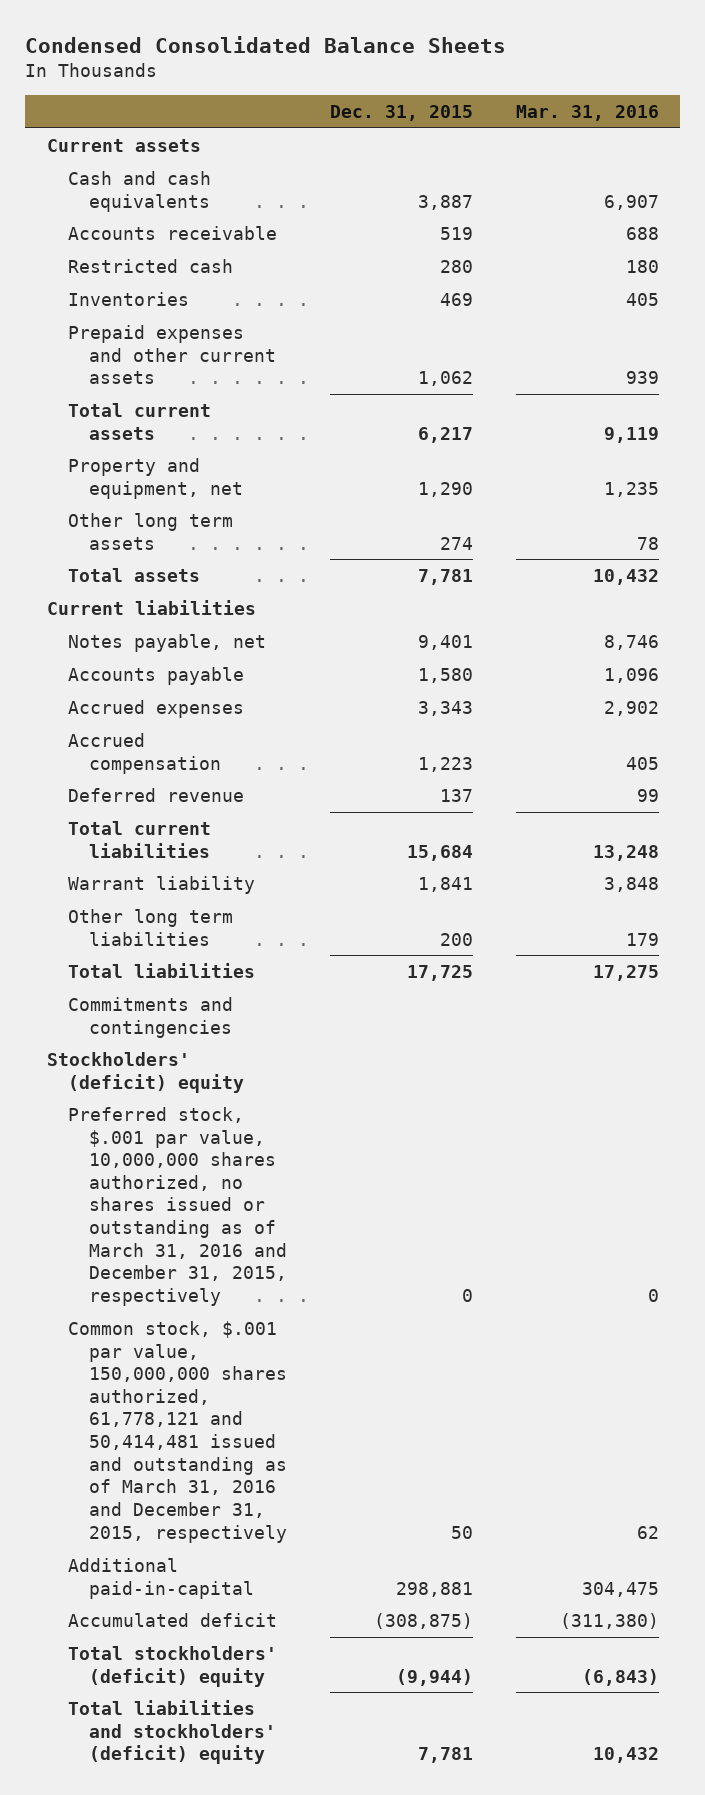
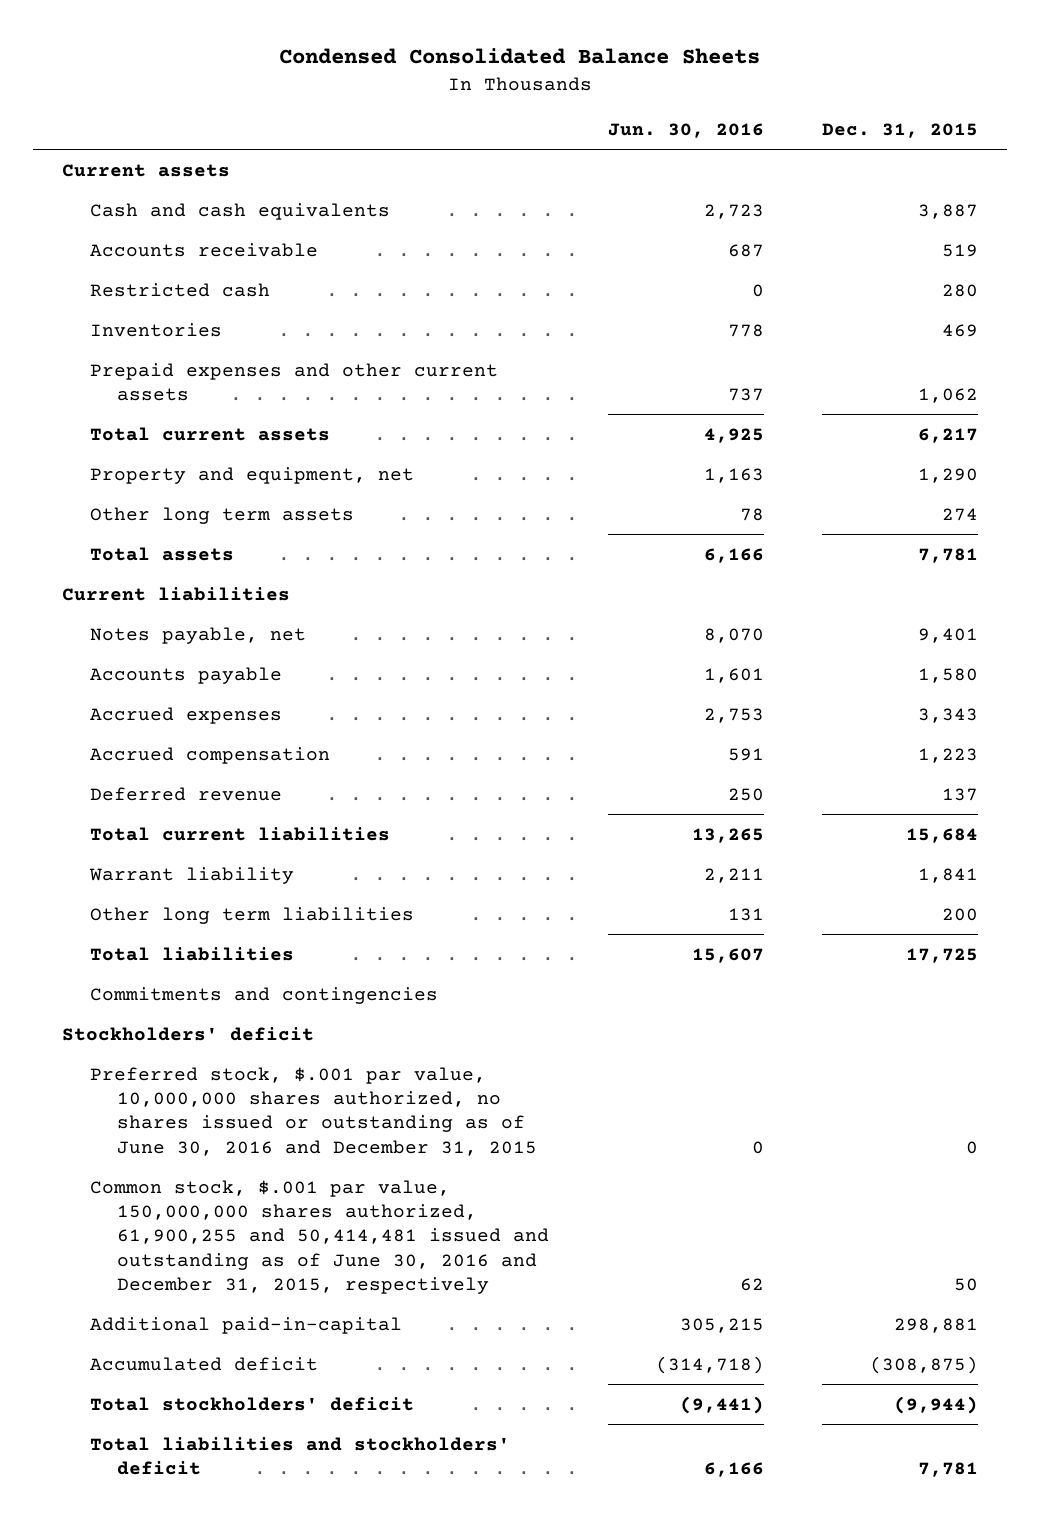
- | Dec. 31, 2015 | Mar. 31, 2016
+ | Jun. 30, 2016 | Dec. 31, 2015
- Stockholders' (deficit) equity
- Preferred stock, $.001 par value, 10,000,000 shares authorized, no shares issued or outstanding as of March 31, 2016 and December 31, 2015, respectively | 0 | 0
- Common stock, $.001 par value, 150,000,000 shares authorized, 61,778,121 and 50,414,481 issued and outstanding as of March 31, 2016 and December 31, 2015, respectively | 50 | 62
+ Stockholders' deficit
+ Preferred stock, $.001 par value, 10,000,000 shares authorized, no shares issued or outstanding as of June 30, 2016 and December 31, 2015 | 0 | 0
+ Common stock, $.001 par value, 150,000,000 shares authorized, 61,900,255 and 50,414,481 issued and outstanding as of June 30, 2016 and December 31, 2015, respectively | 62 | 50
- Total stockholders' (deficit) equity | (9,944) | (6,843)
- Total liabilities and stockholders' (deficit) equity | 7,781 | 10,432
+ Total stockholders' deficit | (9,441) | (9,944)
+ Total liabilities and stockholders' deficit | 6,166 | 7,781

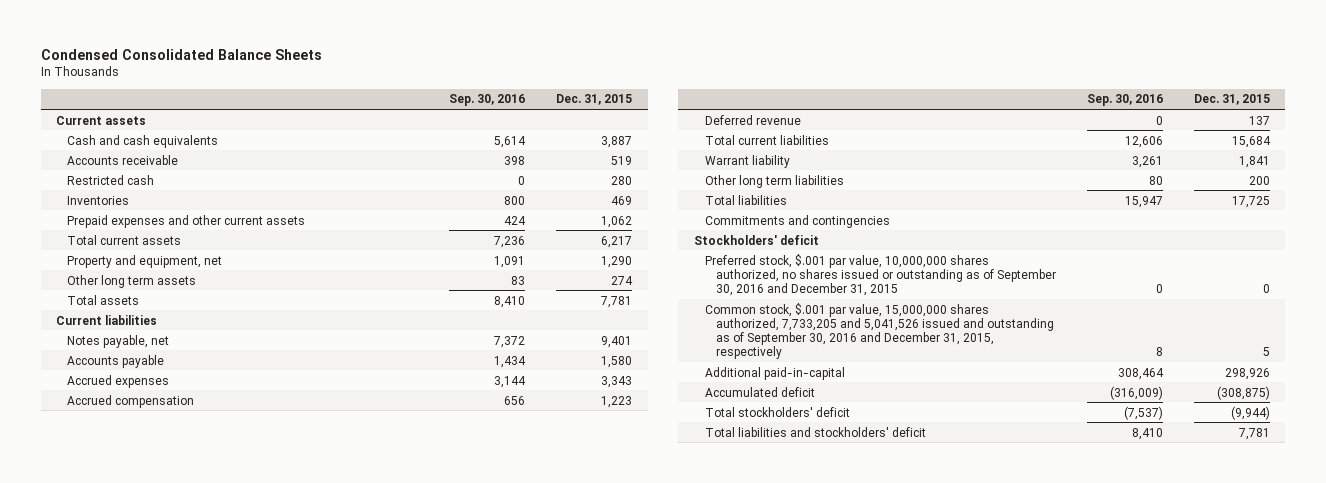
- | Jun. 30, 2016 | Dec. 31, 2015
+ | Sep. 30, 2016 | Dec. 31, 2015
- Preferred stock, $.001 par value, 10,000,000 shares authorized, no shares issued or outstanding as of June 30, 2016 and December 31, 2015 | 0 | 0
- Common stock, $.001 par value, 150,000,000 shares authorized, 61,900,255 and 50,414,481 issued and outstanding as of June 30, 2016 and December 31, 2015, respectively | 62 | 50
- Additional paid-in-capital | 305,215 | 298,881
+ Preferred stock, $.001 par value, 10,000,000 shares authorized, no shares issued or outstanding as of September 30, 2016 and December 31, 2015 | 0 | 0
+ Common stock, $.001 par value, 15,000,000 shares authorized, 7,733,205 and 5,041,526 issued and outstanding as of September 30, 2016 and December 31, 2015, respectively | 8 | 5
+ Additional paid-in-capital | 308,464 | 298,926

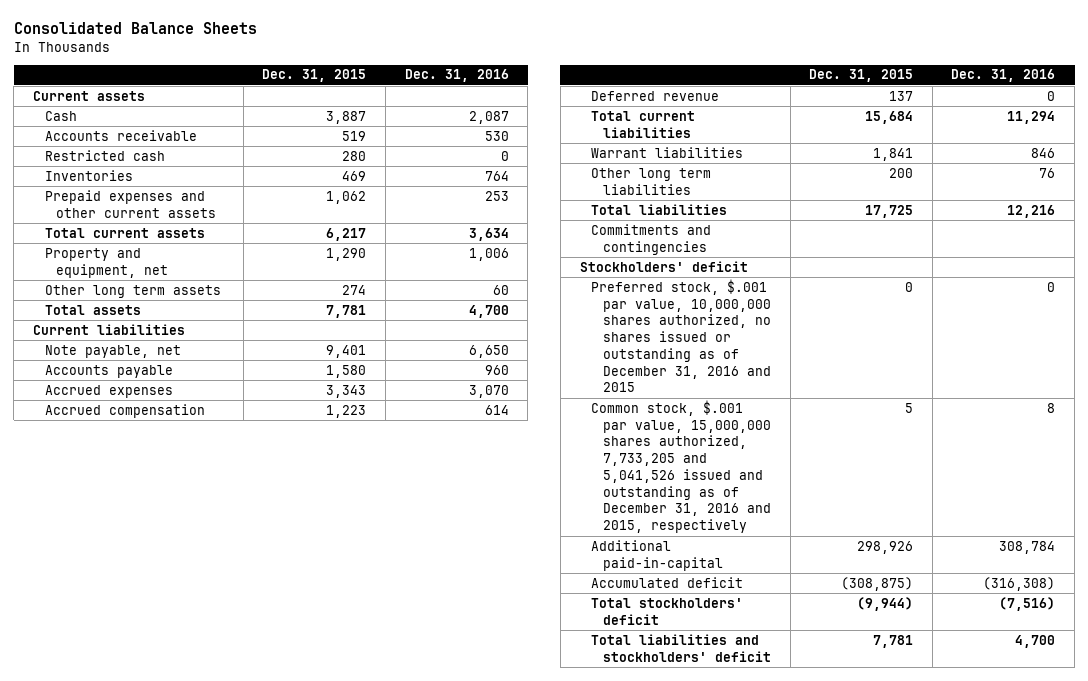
- Condensed Consolidated Balance Sheets
+ Consolidated Balance Sheets
- | Sep. 30, 2016 | Dec. 31, 2015
+ | Dec. 31, 2015 | Dec. 31, 2016
- Cash and cash equivalents | 5,614 | 3,887
+ Cash | 3,887 | 2,087
- Notes payable, net | 7,372 | 9,401
+ Note payable, net | 9,401 | 6,650
- Warrant liability | 3,261 | 1,841
+ Warrant liabilities | 1,841 | 846
- Preferred stock, $.001 par value, 10,000,000 shares authorized, no shares issued or outstanding as of September 30, 2016 and December 31, 2015 | 0 | 0
- Common stock, $.001 par value, 15,000,000 shares authorized, 7,733,205 and 5,041,526 issued and outstanding as of September 30, 2016 and December 31, 2015, respectively | 8 | 5
+ Preferred stock, $.001 par value, 10,000,000 shares authorized, no shares issued or outstanding as of December 31, 2016 and 2015 | 0 | 0
+ Common stock, $.001 par value, 15,000,000 shares authorized, 7,733,205 and 5,041,526 issued and outstanding as of December 31, 2016 and 2015, respectively | 5 | 8

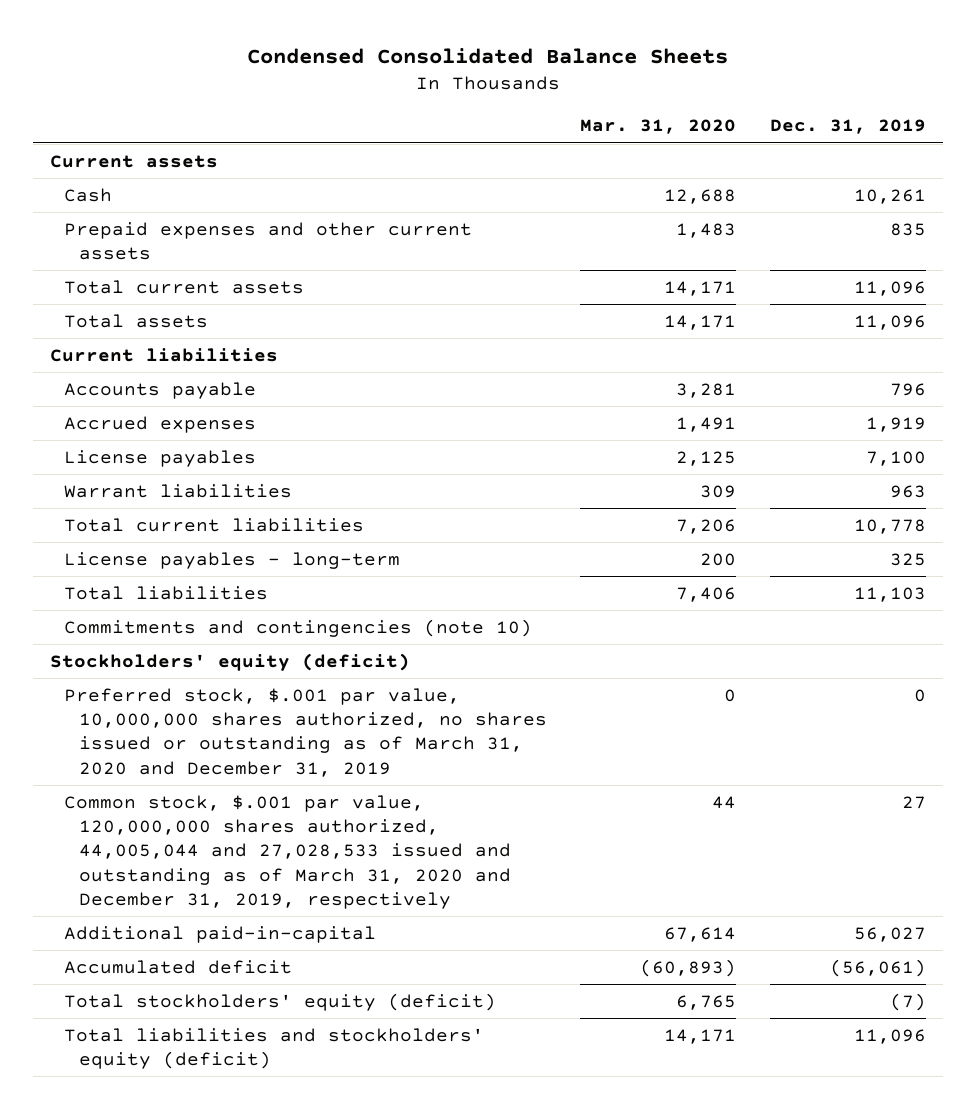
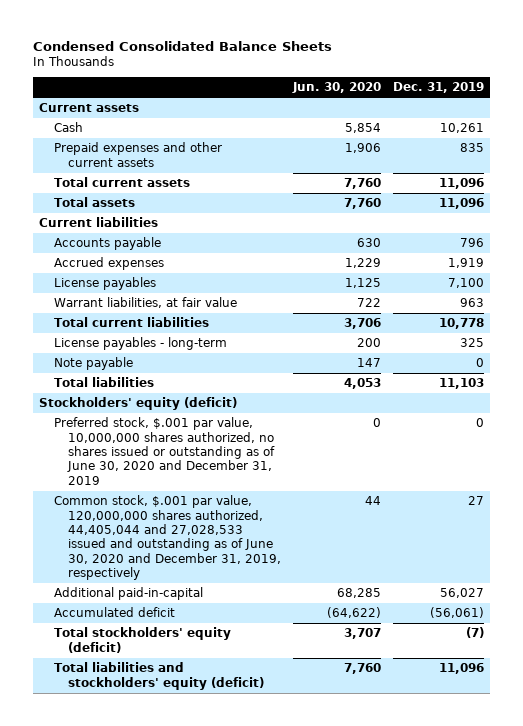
- | Mar. 31, 2020 | Dec. 31, 2019
+ | Jun. 30, 2020 | Dec. 31, 2019
- Warrant liabilities | 309 | 963
+ Warrant liabilities, at fair value | 722 | 963
+ Note payable | 147 | 0
- Commitments and contingencies (note 10)
- Preferred stock, $.001 par value, 10,000,000 shares authorized, no shares issued or outstanding as of March 31, 2020 and December 31, 2019 | 0 | 0
- Common stock, $.001 par value, 120,000,000 shares authorized, 44,005,044 and 27,028,533 issued and outstanding as of March 31, 2020 and December 31, 2019, respectively | 44 | 27
+ Preferred stock, $.001 par value, 10,000,000 shares authorized, no shares issued or outstanding as of June 30, 2020 and December 31, 2019 | 0 | 0
+ Common stock, $.001 par value, 120,000,000 shares authorized, 44,405,044 and 27,028,533 issued and outstanding as of June 30, 2020 and December 31, 2019, respectively | 44 | 27

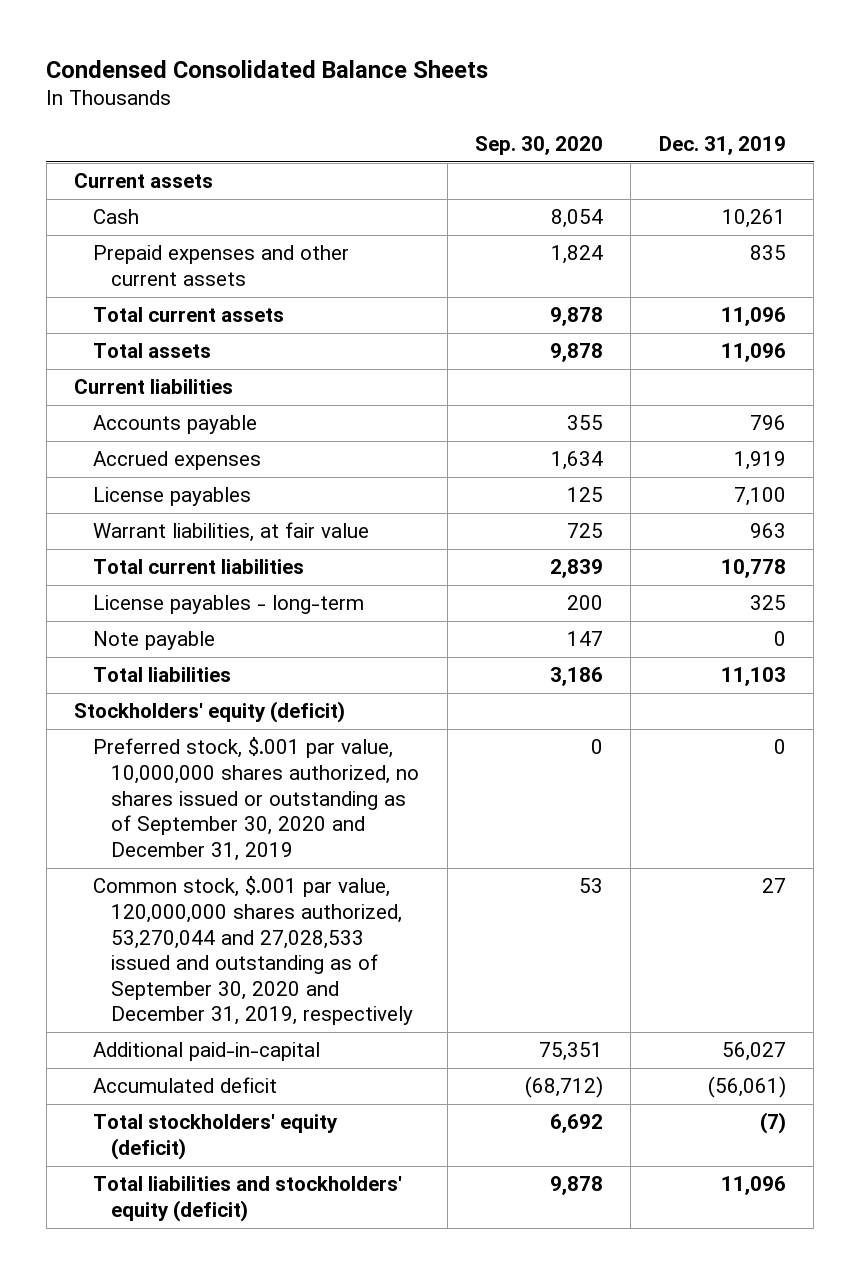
- | Jun. 30, 2020 | Dec. 31, 2019
+ | Sep. 30, 2020 | Dec. 31, 2019
- Preferred stock, $.001 par value, 10,000,000 shares authorized, no shares issued or outstanding as of June 30, 2020 and December 31, 2019 | 0 | 0
- Common stock, $.001 par value, 120,000,000 shares authorized, 44,405,044 and 27,028,533 issued and outstanding as of June 30, 2020 and December 31, 2019, respectively | 44 | 27
+ Preferred stock, $.001 par value, 10,000,000 shares authorized, no shares issued or outstanding as of September 30, 2020 and December 31, 2019 | 0 | 0
+ Common stock, $.001 par value, 120,000,000 shares authorized, 53,270,044 and 27,028,533 issued and outstanding as of September 30, 2020 and December 31, 2019, respectively | 53 | 27

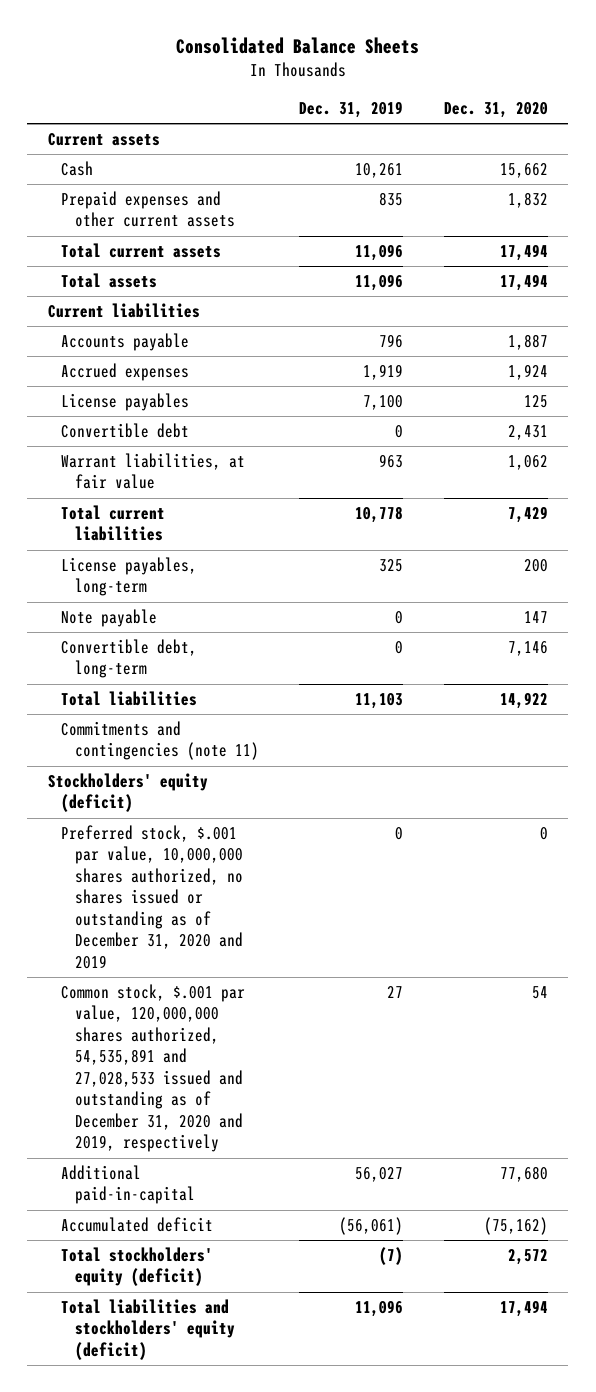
- Condensed Consolidated Balance Sheets
+ Consolidated Balance Sheets
- | Sep. 30, 2020 | Dec. 31, 2019
+ | Dec. 31, 2019 | Dec. 31, 2020
+ Convertible debt | 0 | 2,431
- License payables - long-term | 200 | 325
+ License payables, long-term | 325 | 200
+ Convertible debt, long-term | 0 | 7,146
+ Commitments and contingencies (note 11)
- Preferred stock, $.001 par value, 10,000,000 shares authorized, no shares issued or outstanding as of September 30, 2020 and December 31, 2019 | 0 | 0
- Common stock, $.001 par value, 120,000,000 shares authorized, 53,270,044 and 27,028,533 issued and outstanding as of September 30, 2020 and December 31, 2019, respectively | 53 | 27
+ Preferred stock, $.001 par value, 10,000,000 shares authorized, no shares issued or outstanding as of December 31, 2020 and 2019 | 0 | 0
+ Common stock, $.001 par value, 120,000,000 shares authorized, 54,535,891 and 27,028,533 issued and outstanding as of December 31, 2020 and 2019, respectively | 27 | 54

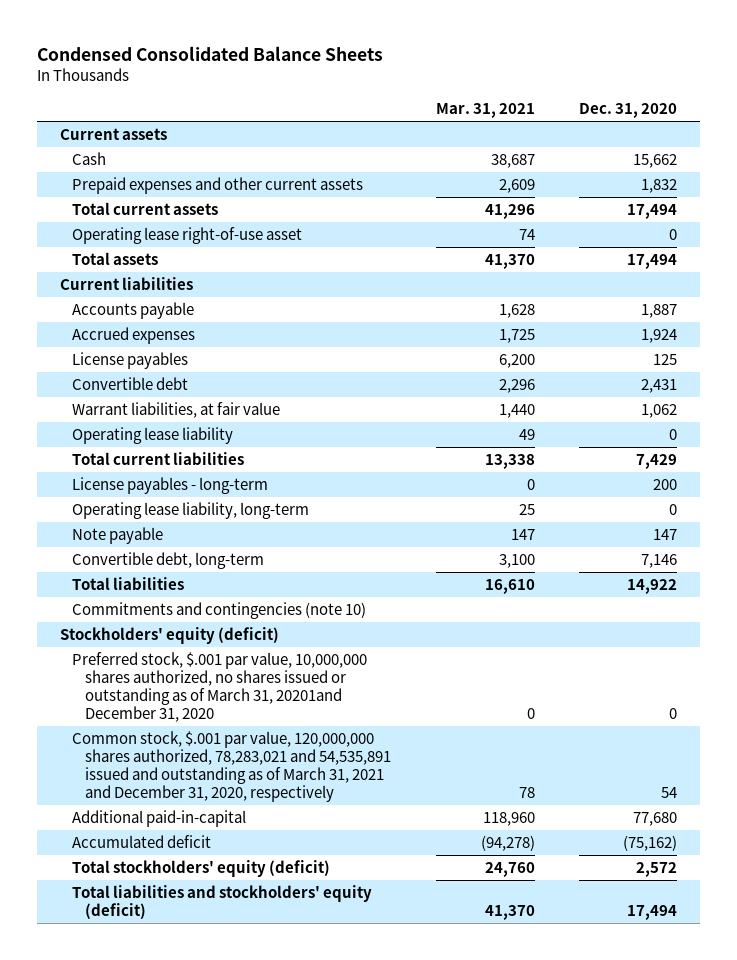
- Consolidated Balance Sheets
+ Condensed Consolidated Balance Sheets
- | Dec. 31, 2019 | Dec. 31, 2020
+ | Mar. 31, 2021 | Dec. 31, 2020
+ Operating lease right-of-use asset | 74 | 0
+ Operating lease liability | 49 | 0
- License payables, long-term | 325 | 200
+ License payables - long-term | 0 | 200
+ Operating lease liability, long-term | 25 | 0
- Commitments and contingencies (note 11)
+ Commitments and contingencies (note 10)
- Preferred stock, $.001 par value, 10,000,000 shares authorized, no shares issued or outstanding as of December 31, 2020 and 2019 | 0 | 0
- Common stock, $.001 par value, 120,000,000 shares authorized, 54,535,891 and 27,028,533 issued and outstanding as of December 31, 2020 and 2019, respectively | 27 | 54
+ Preferred stock, $.001 par value, 10,000,000 shares authorized, no shares issued or outstanding as of March 31, 20201and December 31, 2020 | 0 | 0
+ Common stock, $.001 par value, 120,000,000 shares authorized, 78,283,021 and 54,535,891 issued and outstanding as of March 31, 2021 and December 31, 2020, respectively | 78 | 54

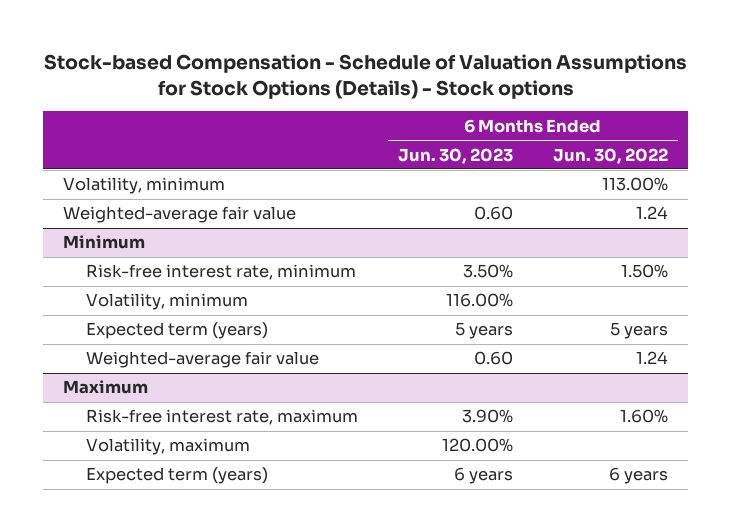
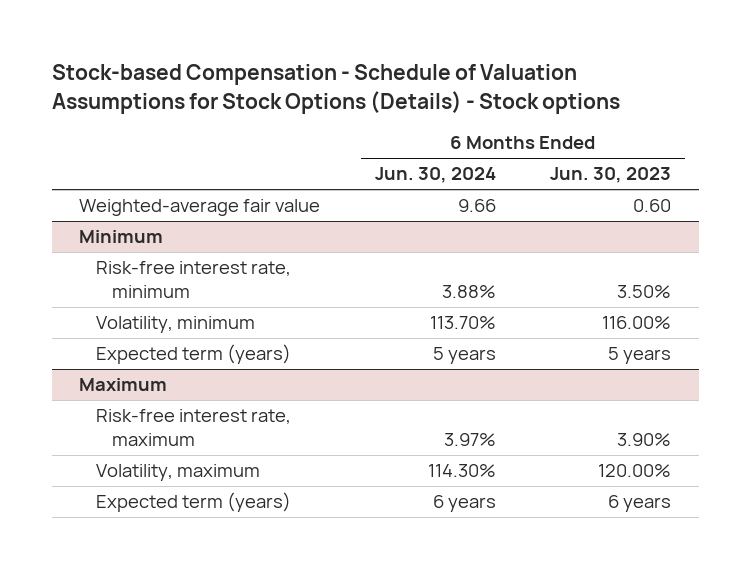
- | 6 Months Ended Jun. 30, 2023 | 6 Months Ended Jun. 30, 2022
+ | 6 Months Ended Jun. 30, 2024 | 6 Months Ended Jun. 30, 2023
- Volatility, minimum | | 113.00%
@ Minimum
- Weighted-average fair value | 0.60 | 1.24

